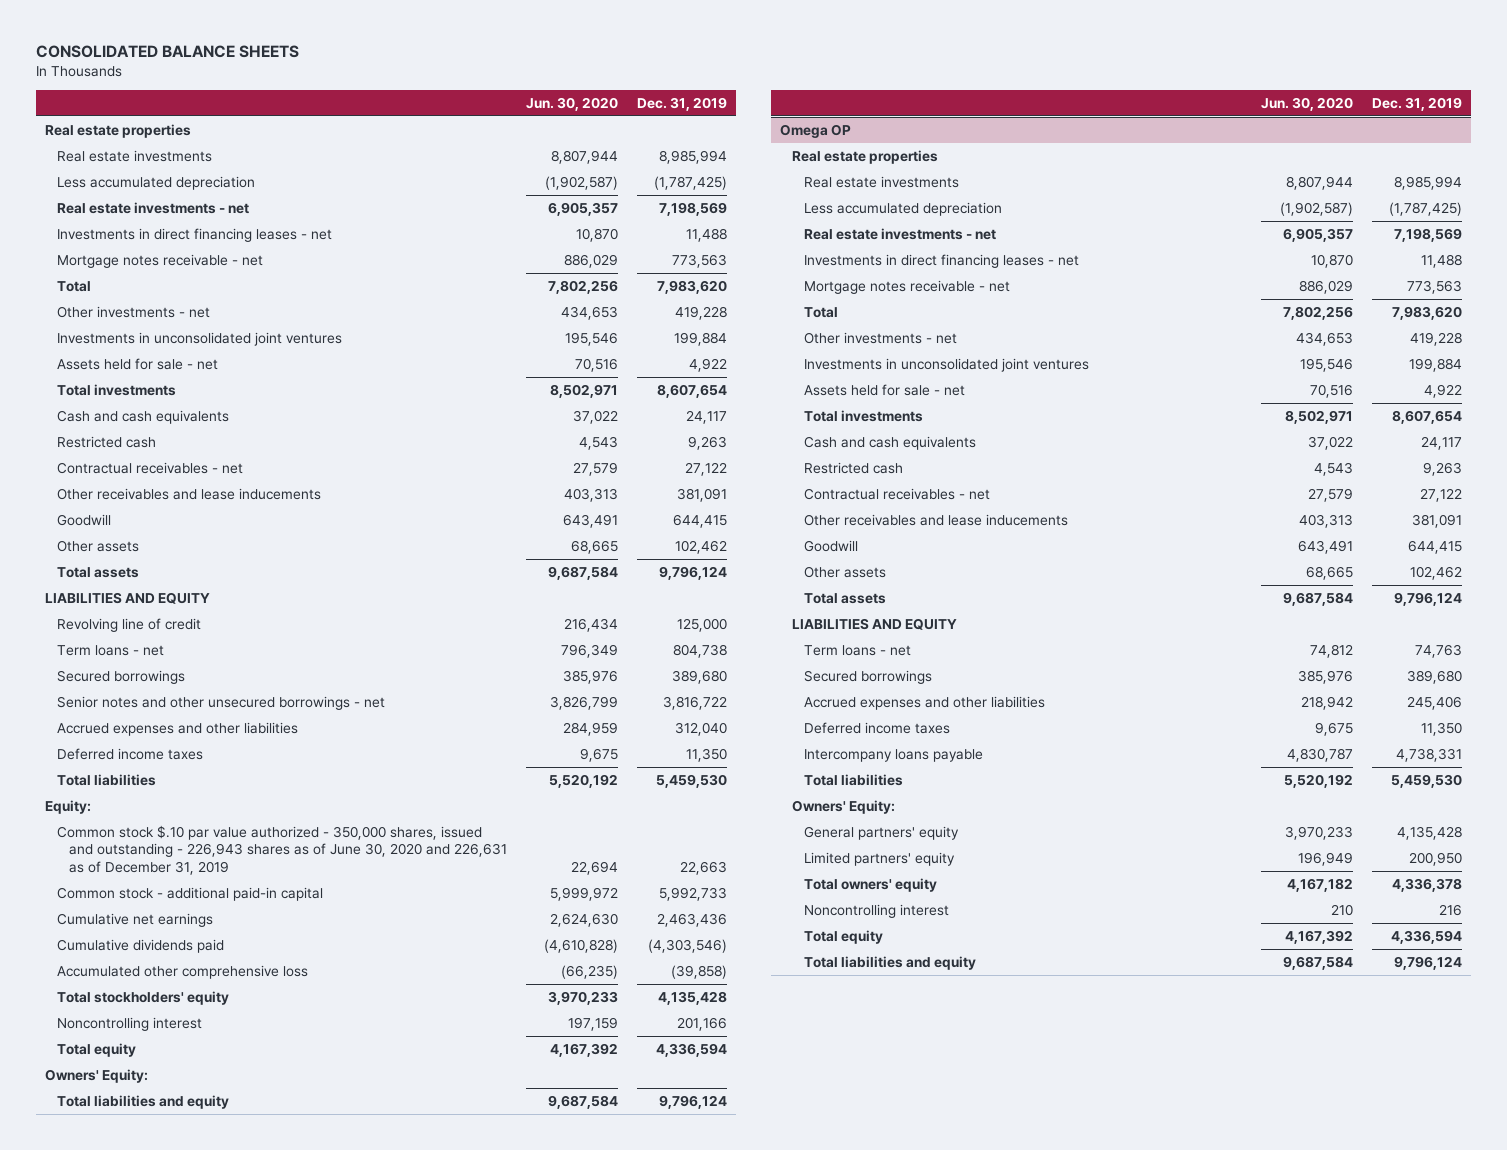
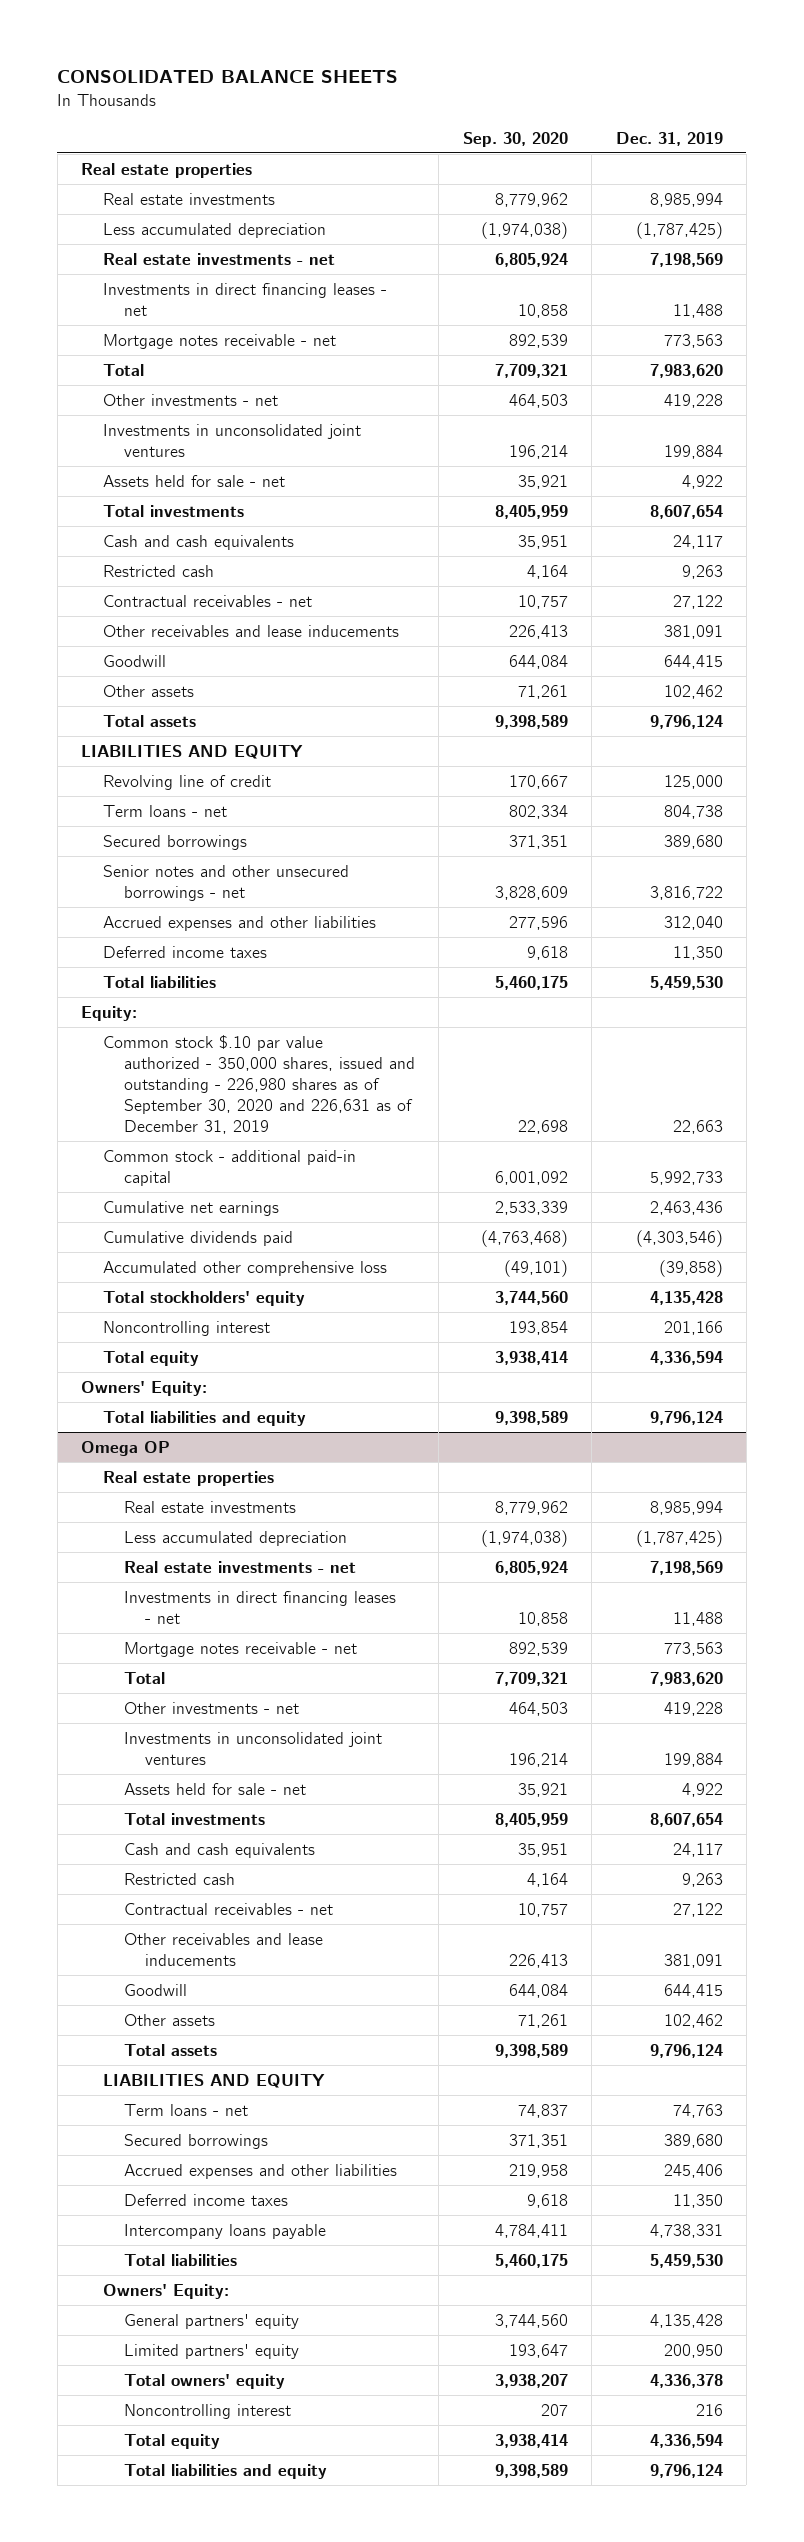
- | Jun. 30, 2020 | Dec. 31, 2019
+ | Sep. 30, 2020 | Dec. 31, 2019
- Common stock $.10 par value authorized - 350,000 shares, issued and outstanding - 226,943 shares as of June 30, 2020 and 226,631 as of December 31, 2019 | 22,694 | 22,663
+ Common stock $.10 par value authorized - 350,000 shares, issued and outstanding - 226,980 shares as of September 30, 2020 and 226,631 as of December 31, 2019 | 22,698 | 22,663

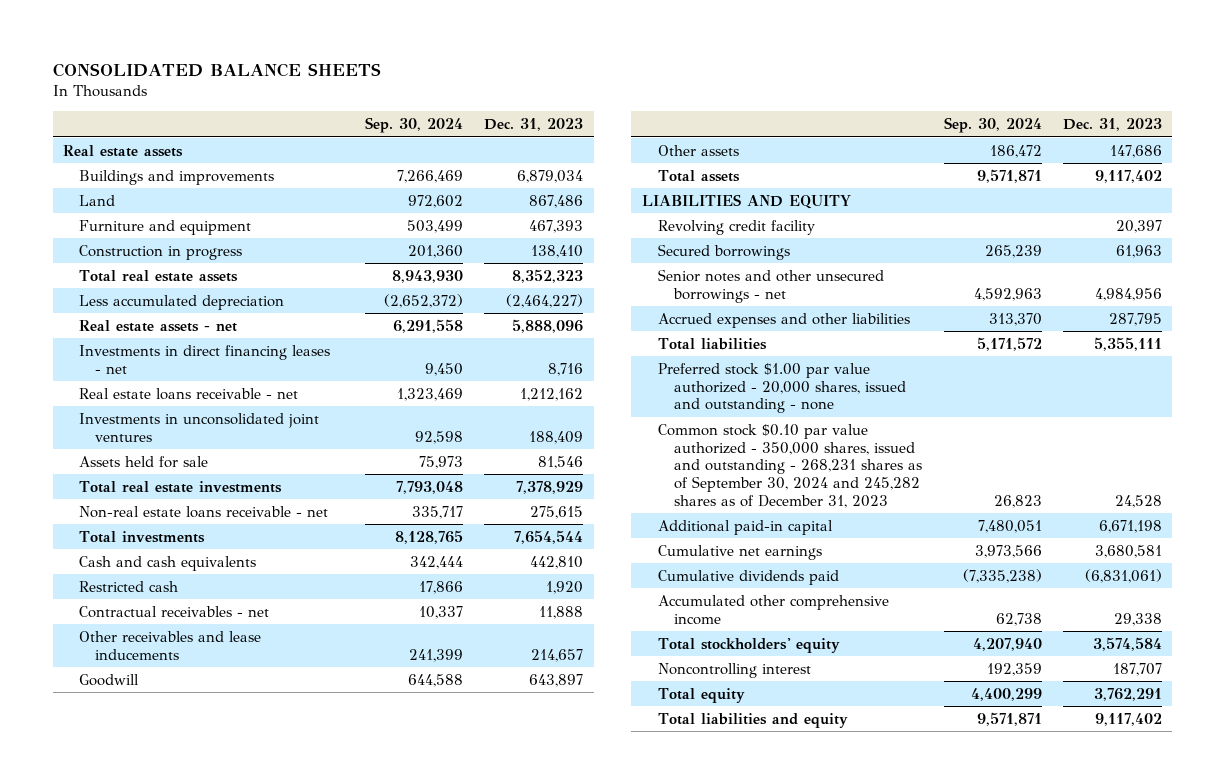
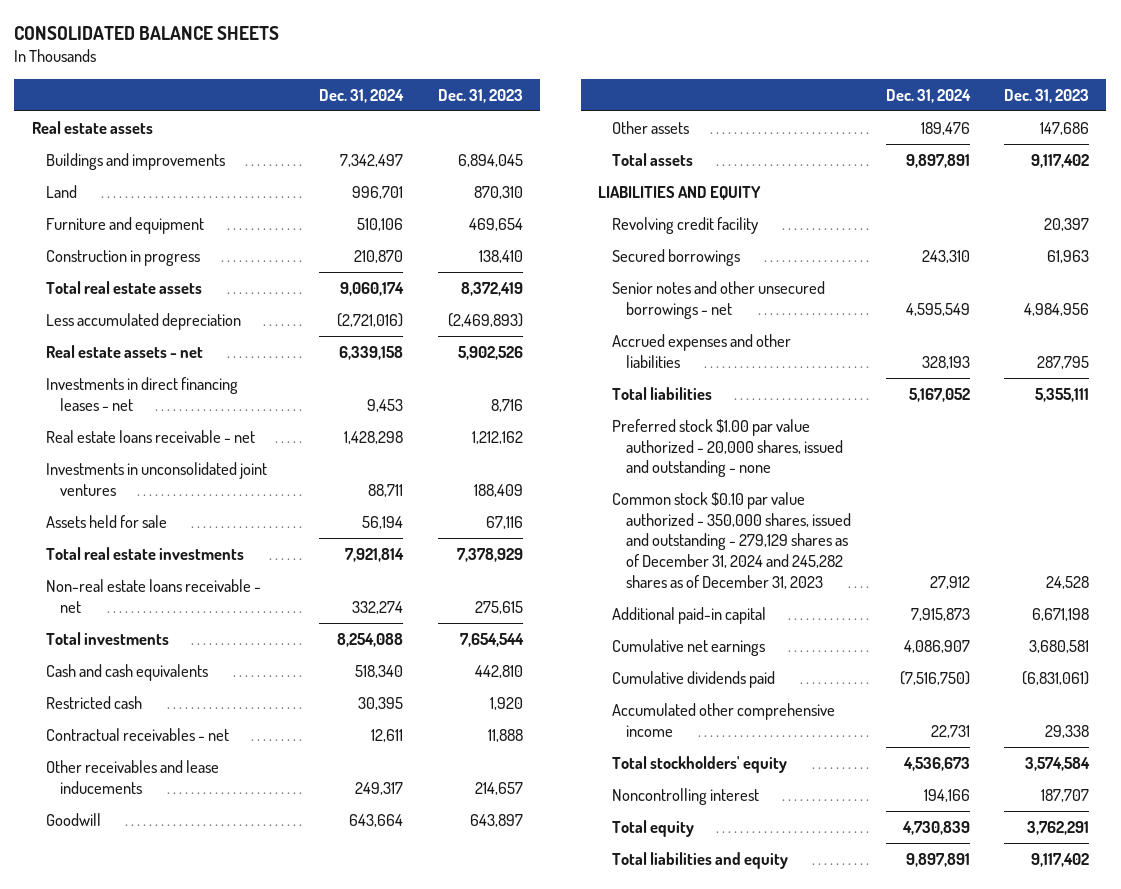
- | Sep. 30, 2024 | Dec. 31, 2023
+ | Dec. 31, 2024 | Dec. 31, 2023
- Buildings and improvements | 7,266,469 | 6,879,034
- Land | 972,602 | 867,486
- Furniture and equipment | 503,499 | 467,393
+ Buildings and improvements | 7,342,497 | 6,894,045
+ Land | 996,701 | 870,310
+ Furniture and equipment | 510,106 | 469,654
- Total real estate assets | 8,943,930 | 8,352,323
- Less accumulated depreciation | (2,652,372) | (2,464,227)
- Real estate assets - net | 6,291,558 | 5,888,096
+ Total real estate assets | 9,060,174 | 8,372,419
+ Less accumulated depreciation | (2,721,016) | (2,469,893)
+ Real estate assets - net | 6,339,158 | 5,902,526
- Assets held for sale | 75,973 | 81,546
+ Assets held for sale | 56,194 | 67,116
- Common stock $0.10 par value authorized - 350,000 shares, issued and outstanding - 268,231 shares as of September 30, 2024 and 245,282 shares as of December 31, 2023 | 26,823 | 24,528
+ Common stock $0.10 par value authorized - 350,000 shares, issued and outstanding - 279,129 shares as of December 31, 2024 and 245,282 shares as of December 31, 2023 | 27,912 | 24,528

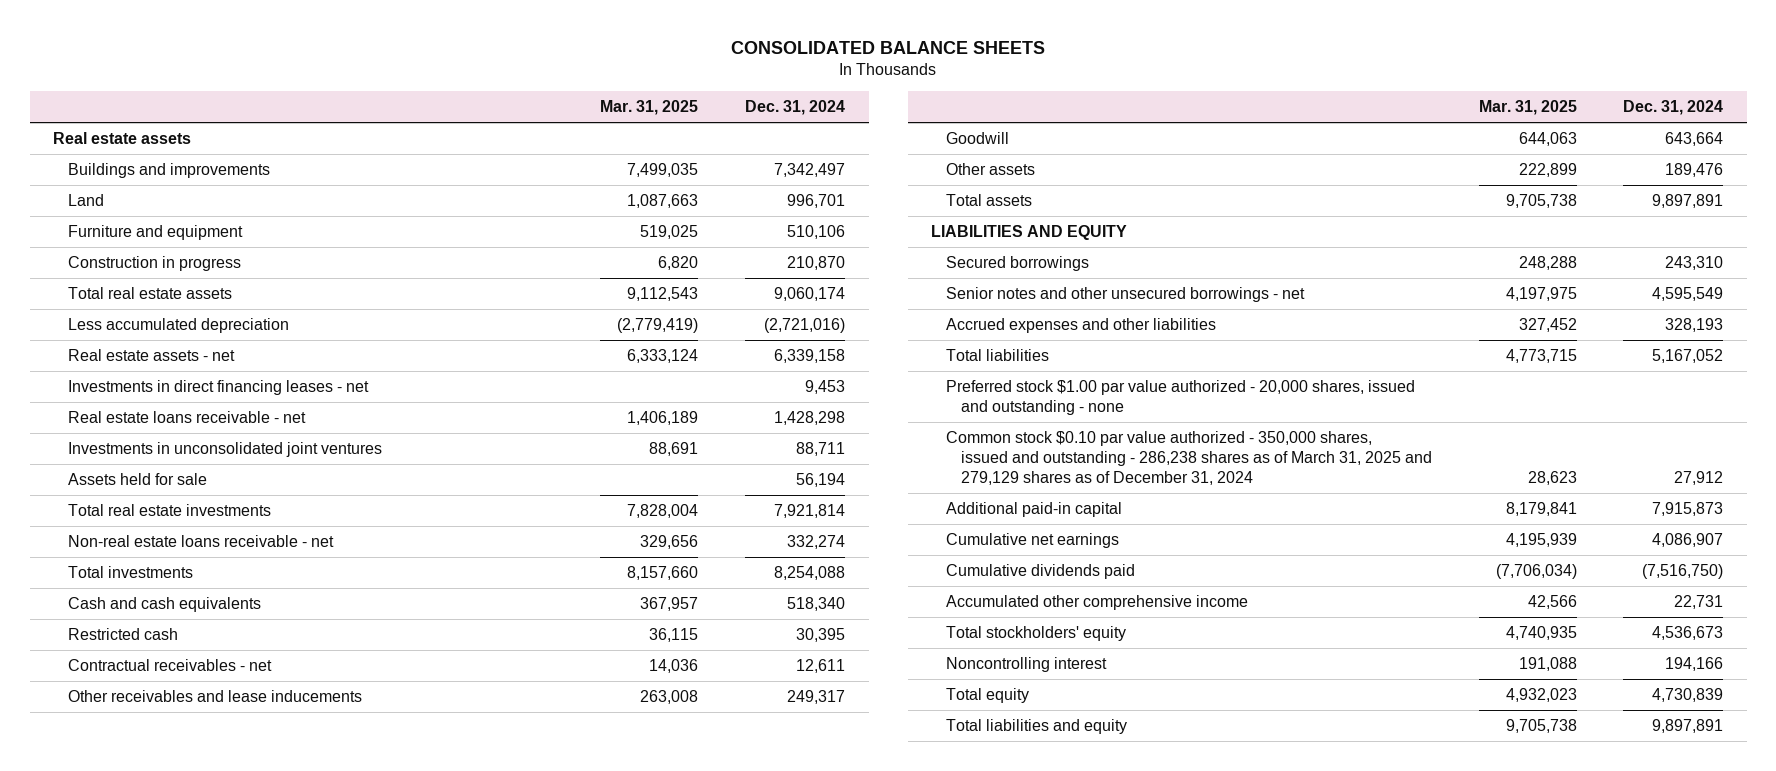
- | Dec. 31, 2024 | Dec. 31, 2023
+ | Mar. 31, 2025 | Dec. 31, 2024
- Revolving credit facility | | 20,397
- Common stock $0.10 par value authorized - 350,000 shares, issued and outstanding - 279,129 shares as of December 31, 2024 and 245,282 shares as of December 31, 2023 | 27,912 | 24,528
+ Common stock $0.10 par value authorized - 350,000 shares, issued and outstanding - 286,238 shares as of March 31, 2025 and 279,129 shares as of December 31, 2024 | 28,623 | 27,912

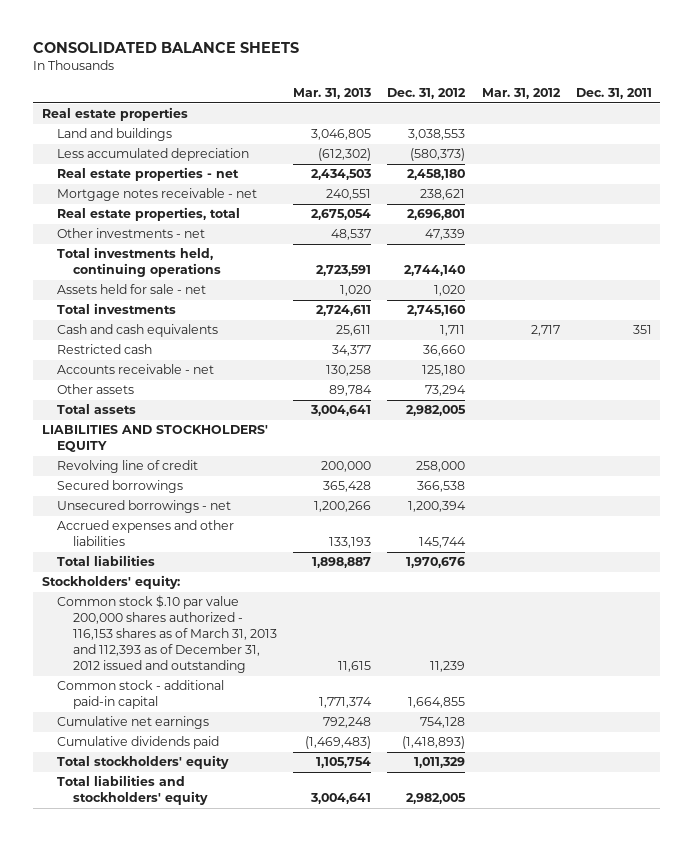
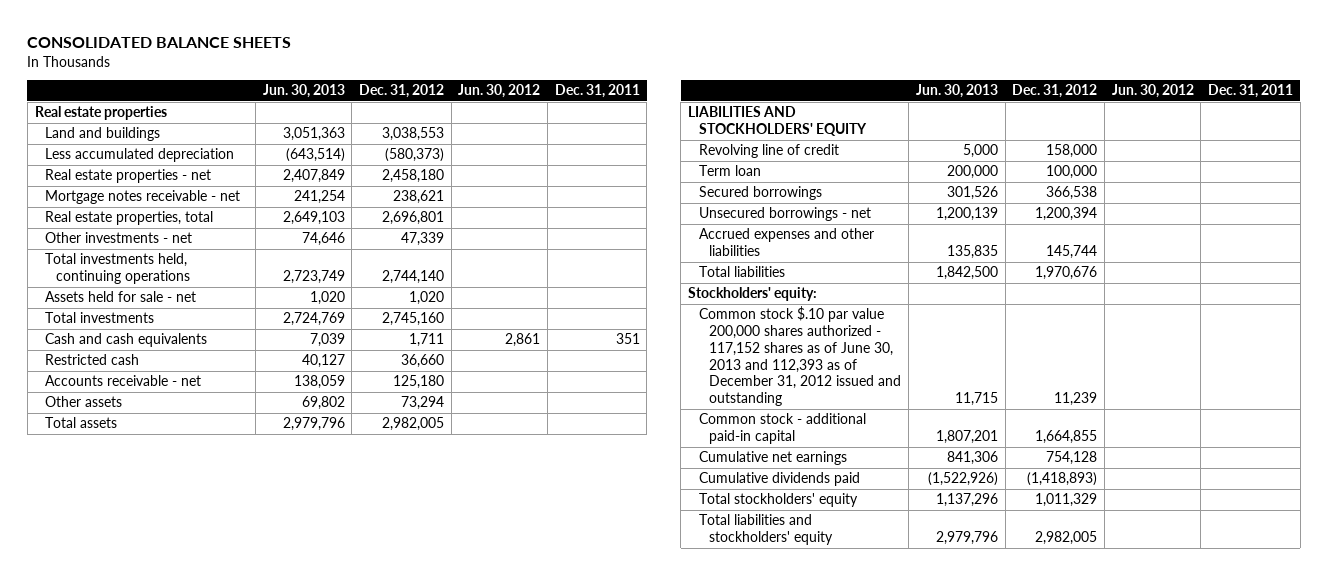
- | Mar. 31, 2013 | Dec. 31, 2012 | Mar. 31, 2012 | Dec. 31, 2011
+ | Jun. 30, 2013 | Dec. 31, 2012 | Jun. 30, 2012 | Dec. 31, 2011
- Revolving line of credit | 200,000 | 258,000 | |
+ Revolving line of credit | 5,000 | 158,000 | |
+ Term loan | 200,000 | 100,000 | |
- Common stock $.10 par value 200,000 shares authorized - 116,153 shares as of March 31, 2013 and 112,393 as of December 31, 2012 issued and outstanding | 11,615 | 11,239 | |
+ Common stock $.10 par value 200,000 shares authorized - 117,152 shares as of June 30, 2013 and 112,393 as of December 31, 2012 issued and outstanding | 11,715 | 11,239 | |

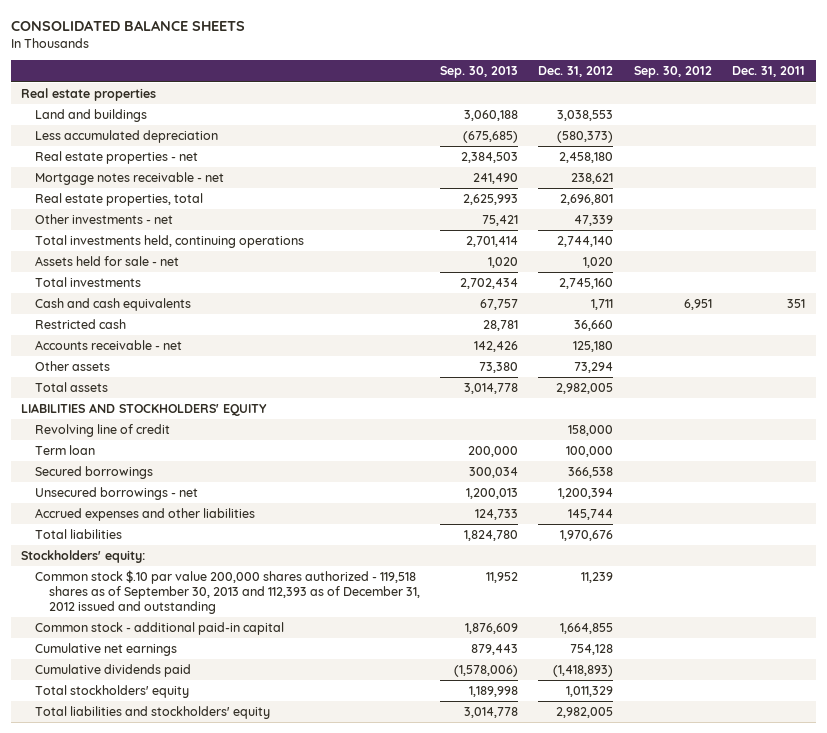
- | Jun. 30, 2013 | Dec. 31, 2012 | Jun. 30, 2012 | Dec. 31, 2011
+ | Sep. 30, 2013 | Dec. 31, 2012 | Sep. 30, 2012 | Dec. 31, 2011
- Common stock $.10 par value 200,000 shares authorized - 117,152 shares as of June 30, 2013 and 112,393 as of December 31, 2012 issued and outstanding | 11,715 | 11,239 | |
+ Common stock $.10 par value 200,000 shares authorized - 119,518 shares as of September 30, 2013 and 112,393 as of December 31, 2012 issued and outstanding | 11,952 | 11,239 | |

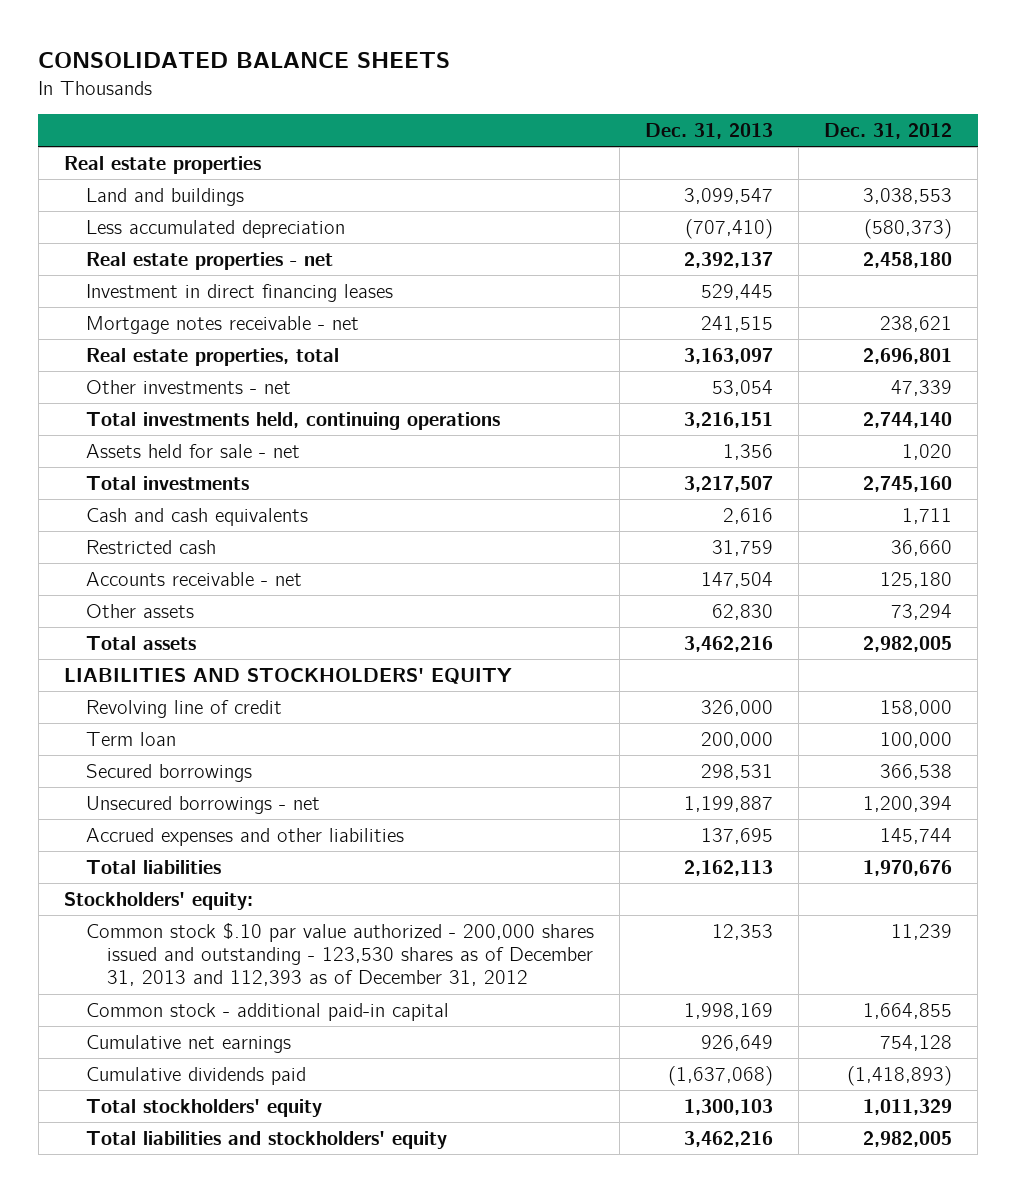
- | Sep. 30, 2013 | Dec. 31, 2012 | Sep. 30, 2012 | Dec. 31, 2011
+ | Dec. 31, 2013 | Dec. 31, 2012
+ Investment in direct financing leases | 529,445 |
- Common stock $.10 par value 200,000 shares authorized - 119,518 shares as of September 30, 2013 and 112,393 as of December 31, 2012 issued and outstanding | 11,952 | 11,239 | |
+ Common stock $.10 par value authorized - 200,000 shares issued and outstanding - 123,530 shares as of December 31, 2013 and 112,393 as of December 31, 2012 | 12,353 | 11,239

